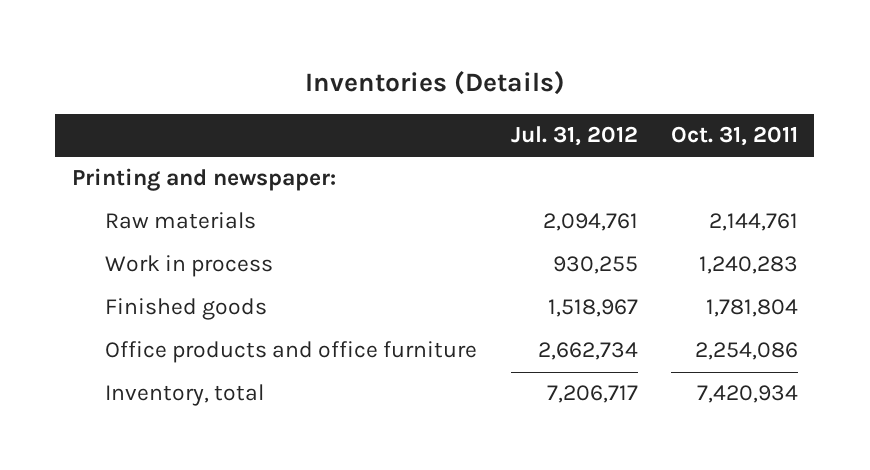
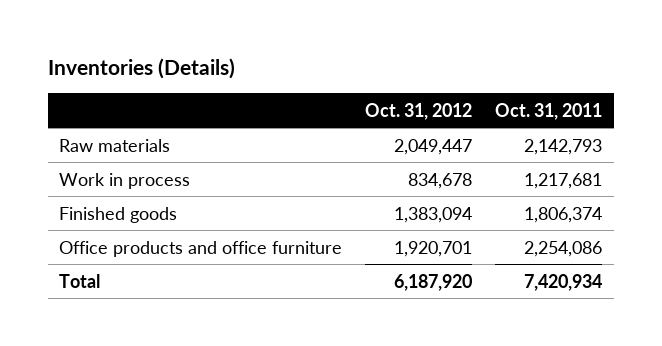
- | Jul. 31, 2012 | Oct. 31, 2011
+ | Oct. 31, 2012 | Oct. 31, 2011
- Printing and newspaper:
- Raw materials | 2,094,761 | 2,144,761
- Work in process | 930,255 | 1,240,283
- Finished goods | 1,518,967 | 1,781,804
+ Raw materials | 2,049,447 | 2,142,793
+ Work in process | 834,678 | 1,217,681
+ Finished goods | 1,383,094 | 1,806,374
- Inventory, total | 7,206,717 | 7,420,934
+ Total | 6,187,920 | 7,420,934

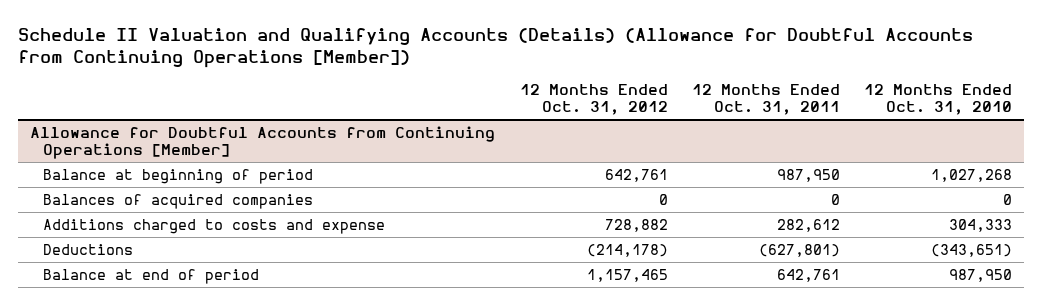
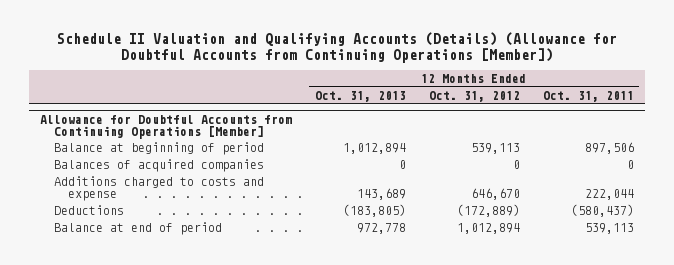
- | 12 Months Ended Oct. 31, 2012 | 12 Months Ended Oct. 31, 2011 | 12 Months Ended Oct. 31, 2010
+ | 12 Months Ended Oct. 31, 2013 | 12 Months Ended Oct. 31, 2012 | 12 Months Ended Oct. 31, 2011
@ Allowance for Doubtful Accounts from Continuing Operations [Member]
- Balance at beginning of period | 642,761 | 987,950 | 1,027,268
+ Balance at beginning of period | 1,012,894 | 539,113 | 897,506
- Additions charged to costs and expense | 728,882 | 282,612 | 304,333
- Deductions | (214,178) | (627,801) | (343,651)
- Balance at end of period | 1,157,465 | 642,761 | 987,950
+ Additions charged to costs and expense | 143,689 | 646,670 | 222,044
+ Deductions | (183,805) | (172,889) | (580,437)
+ Balance at end of period | 972,778 | 1,012,894 | 539,113

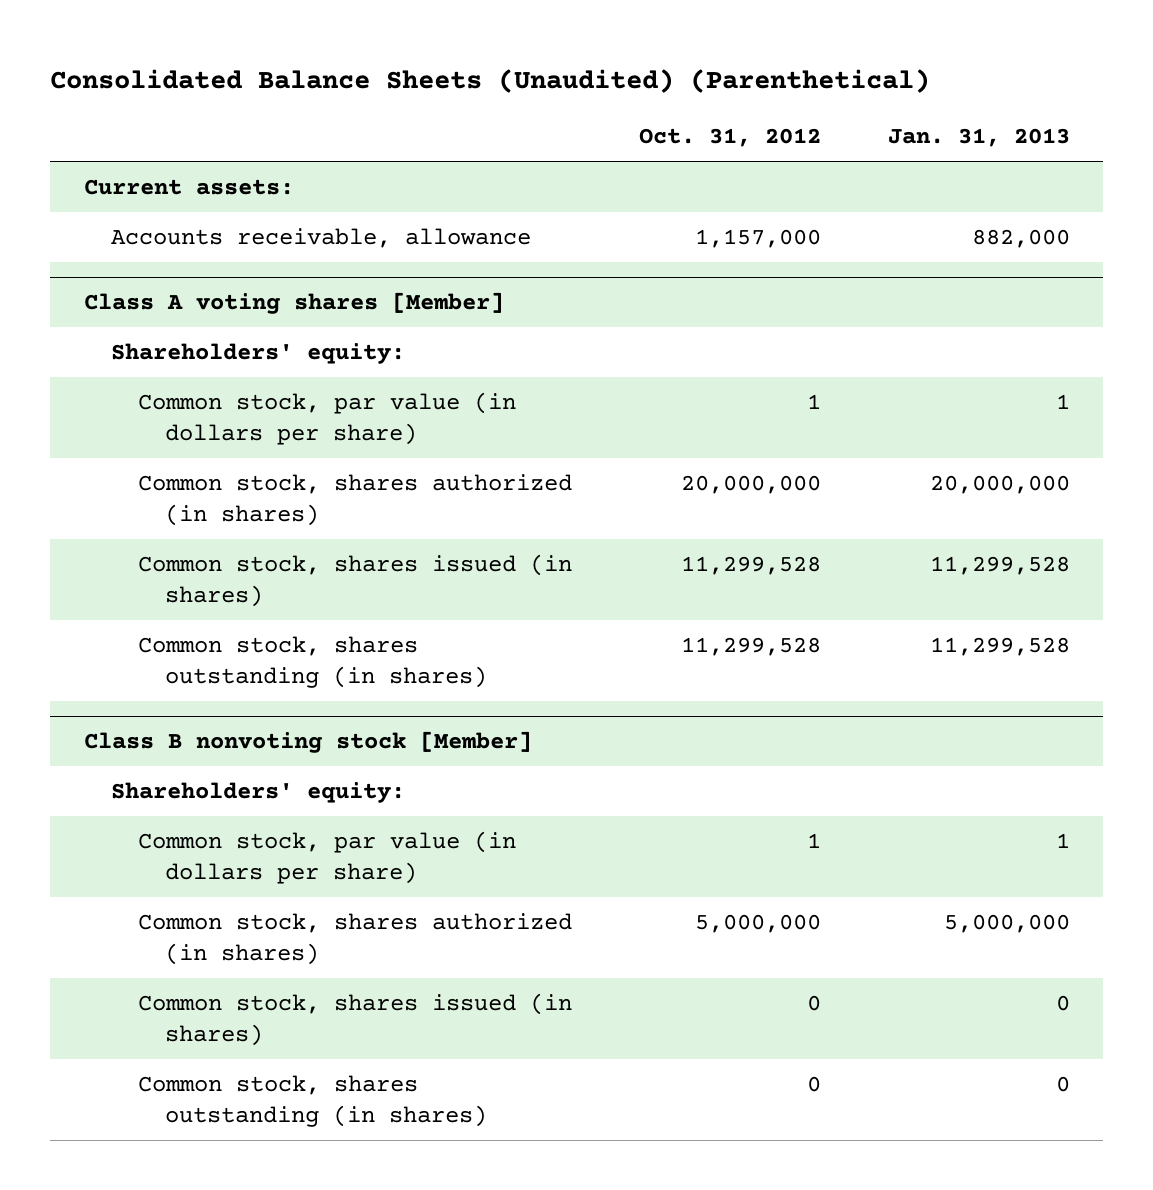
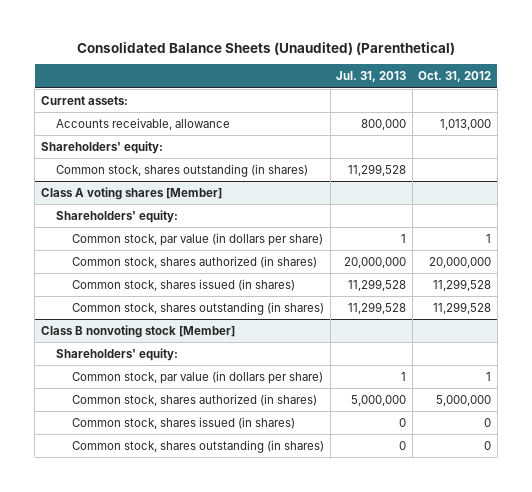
- | Oct. 31, 2012 | Jan. 31, 2013
+ | Jul. 31, 2013 | Oct. 31, 2012
- Accounts receivable, allowance | 1,157,000 | 882,000
+ Accounts receivable, allowance | 800,000 | 1,013,000
+ Shareholders' equity:
+ Common stock, shares outstanding (in shares) | 11,299,528 |

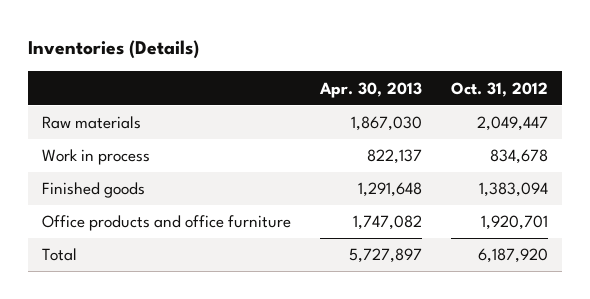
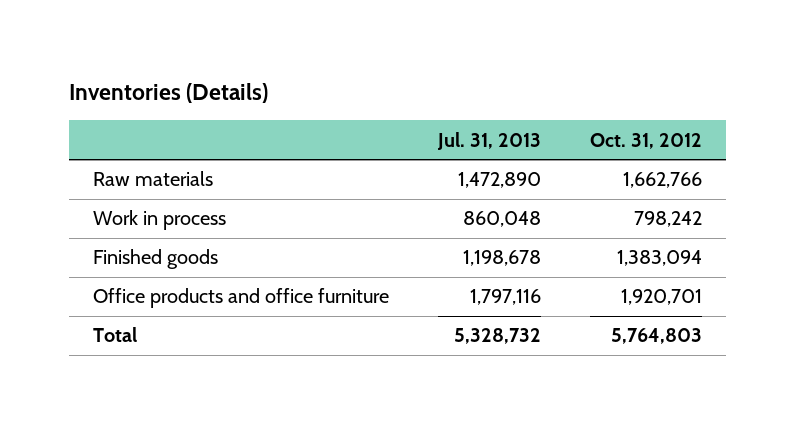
- | Apr. 30, 2013 | Oct. 31, 2012
+ | Jul. 31, 2013 | Oct. 31, 2012
- Raw materials | 1,867,030 | 2,049,447
- Work in process | 822,137 | 834,678
+ Raw materials | 1,472,890 | 1,662,766
+ Work in process | 860,048 | 798,242
- Total | 5,727,897 | 6,187,920
+ Total | 5,328,732 | 5,764,803

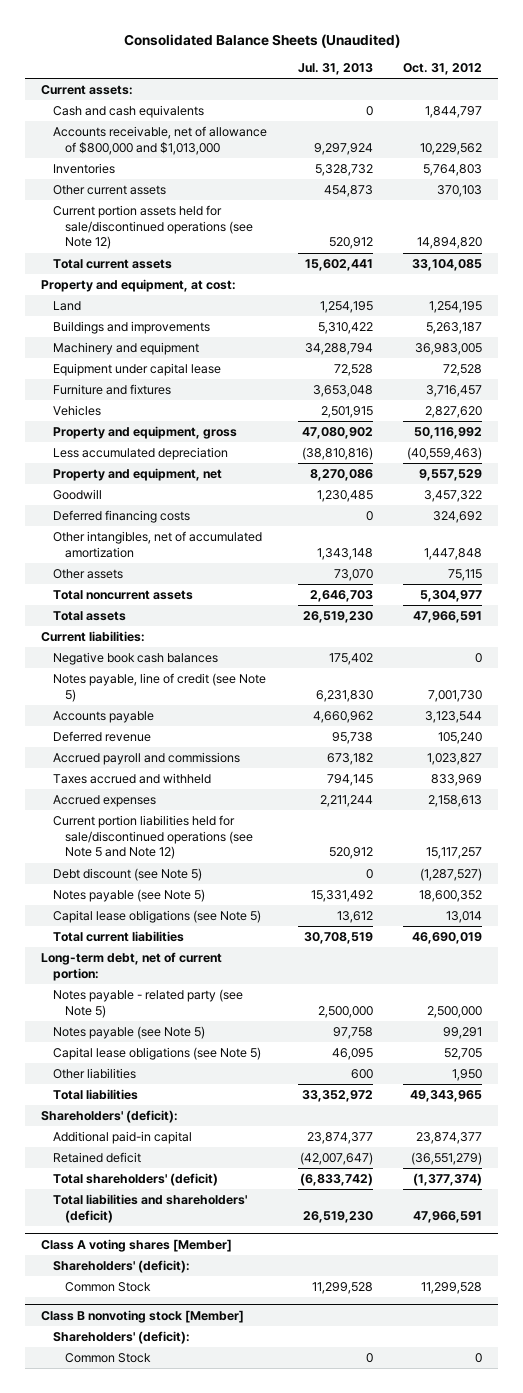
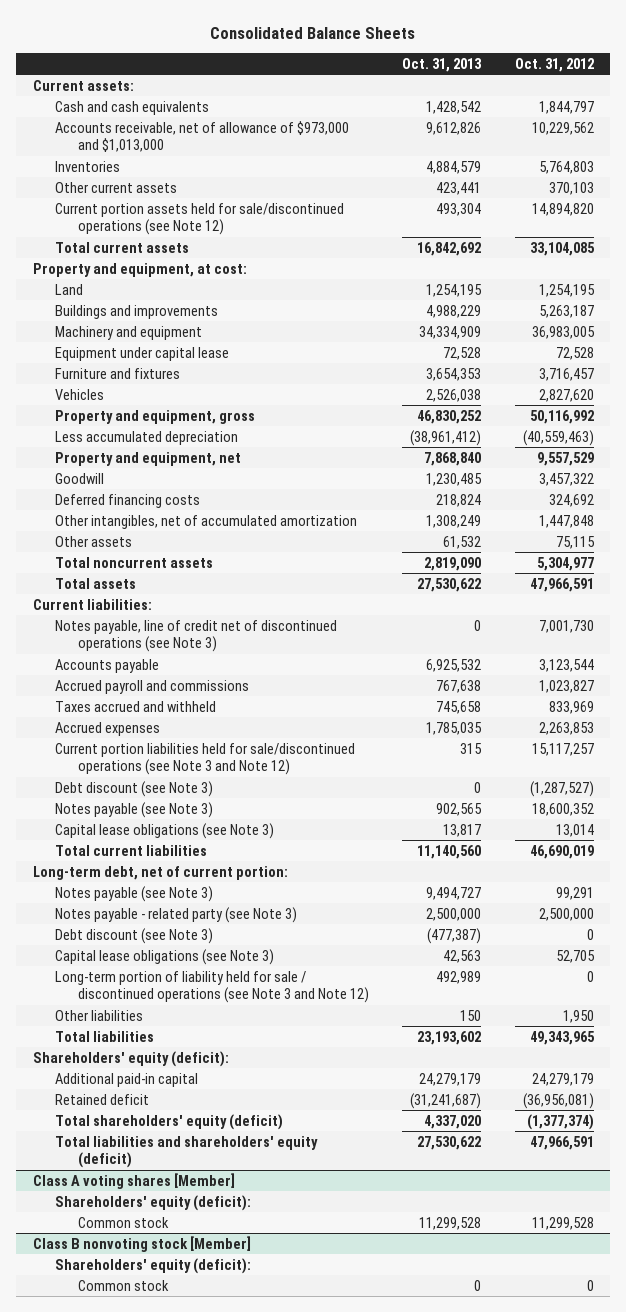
- Consolidated Balance Sheets (Unaudited)
+ Consolidated Balance Sheets
- | Jul. 31, 2013 | Oct. 31, 2012
+ | Oct. 31, 2013 | Oct. 31, 2012
- Accounts receivable, net of allowance of $800,000 and $1,013,000 | 9,297,924 | 10,229,562
+ Accounts receivable, net of allowance of $973,000 and $1,013,000 | 9,612,826 | 10,229,562
- Negative book cash balances | 175,402 | 0
- Notes payable, line of credit (see Note 5) | 6,231,830 | 7,001,730
+ Notes payable, line of credit net of discontinued operations (see Note 3) | 0 | 7,001,730
- Deferred revenue | 95,738 | 105,240
- Accrued expenses | 2,211,244 | 2,158,613
- Current portion liabilities held for sale/discontinued operations (see Note 5 and Note 12) | 520,912 | 15,117,257
- Debt discount (see Note 5) | 0 | (1,287,527)
- Notes payable (see Note 5) | 15,331,492 | 18,600,352
- Capital lease obligations (see Note 5) | 13,612 | 13,014
+ Accrued expenses | 1,785,035 | 2,263,853
+ Current portion liabilities held for sale/discontinued operations (see Note 3 and Note 12) | 315 | 15,117,257
+ Debt discount (see Note 3) | 0 | (1,287,527)
+ Notes payable (see Note 3) | 902,565 | 18,600,352
+ Capital lease obligations (see Note 3) | 13,817 | 13,014
- Notes payable - related party (see Note 5) | 2,500,000 | 2,500,000
- Notes payable (see Note 5) | 97,758 | 99,291
- Capital lease obligations (see Note 5) | 46,095 | 52,705
+ Notes payable (see Note 3) | 9,494,727 | 99,291
+ Notes payable - related party (see Note 3) | 2,500,000 | 2,500,000
+ Debt discount (see Note 3) | (477,387) | 0
+ Capital lease obligations (see Note 3) | 42,563 | 52,705
+ Long-term portion of liability held for sale / discontinued operations (see Note 3 and Note 12) | 492,989 | 0
- Shareholders' (deficit):
- Additional paid-in capital | 23,874,377 | 23,874,377
- Retained deficit | (42,007,647) | (36,551,279)
- Total shareholders' (deficit) | (6,833,742) | (1,377,374)
- Total liabilities and shareholders' (deficit) | 26,519,230 | 47,966,591
+ Shareholders' equity (deficit):
+ Additional paid-in capital | 24,279,179 | 24,279,179
+ Retained deficit | (31,241,687) | (36,956,081)
+ Total shareholders' equity (deficit) | 4,337,020 | (1,377,374)
+ Total liabilities and shareholders' equity (deficit) | 27,530,622 | 47,966,591
@ Class A voting shares [Member]
- Shareholders' (deficit):
- Common Stock | 11,299,528 | 11,299,528
+ Shareholders' equity (deficit):
+ Common stock | 11,299,528 | 11,299,528
@ Class B nonvoting stock [Member]
- Shareholders' (deficit):
- Common Stock | 0 | 0
+ Shareholders' equity (deficit):
+ Common stock | 0 | 0

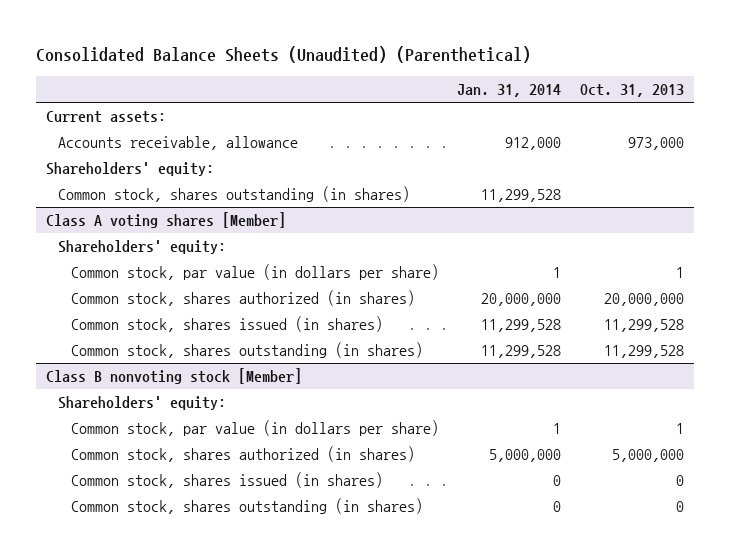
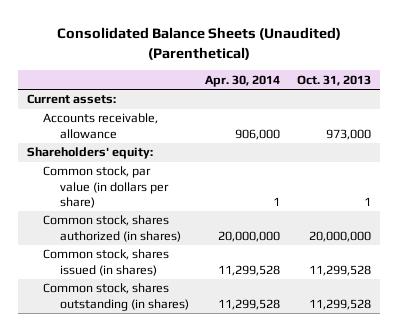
- | Jan. 31, 2014 | Oct. 31, 2013
+ | Apr. 30, 2014 | Oct. 31, 2013
- Common stock, shares outstanding (in shares) | 11,299,528 |
- Class A voting shares [Member]
- Shareholders' equity:
- Class B nonvoting stock [Member]
- Shareholders' equity:
- Common stock, par value (in dollars per share) | 1 | 1
- Common stock, shares authorized (in shares) | 5,000,000 | 5,000,000
- Common stock, shares issued (in shares) | 0 | 0
- Common stock, shares outstanding (in shares) | 0 | 0

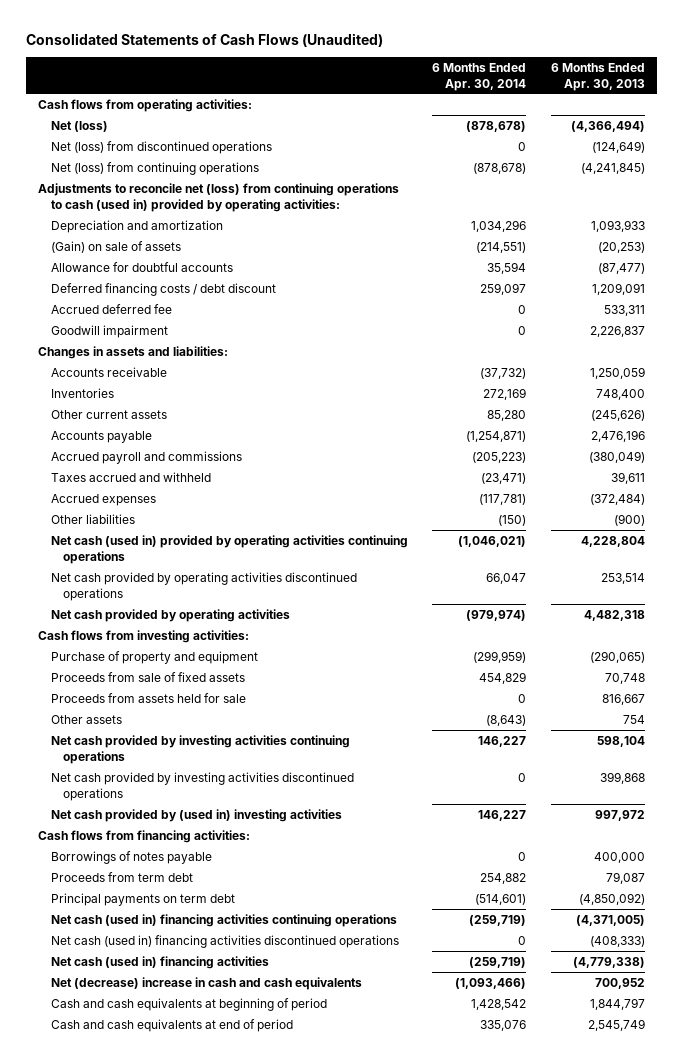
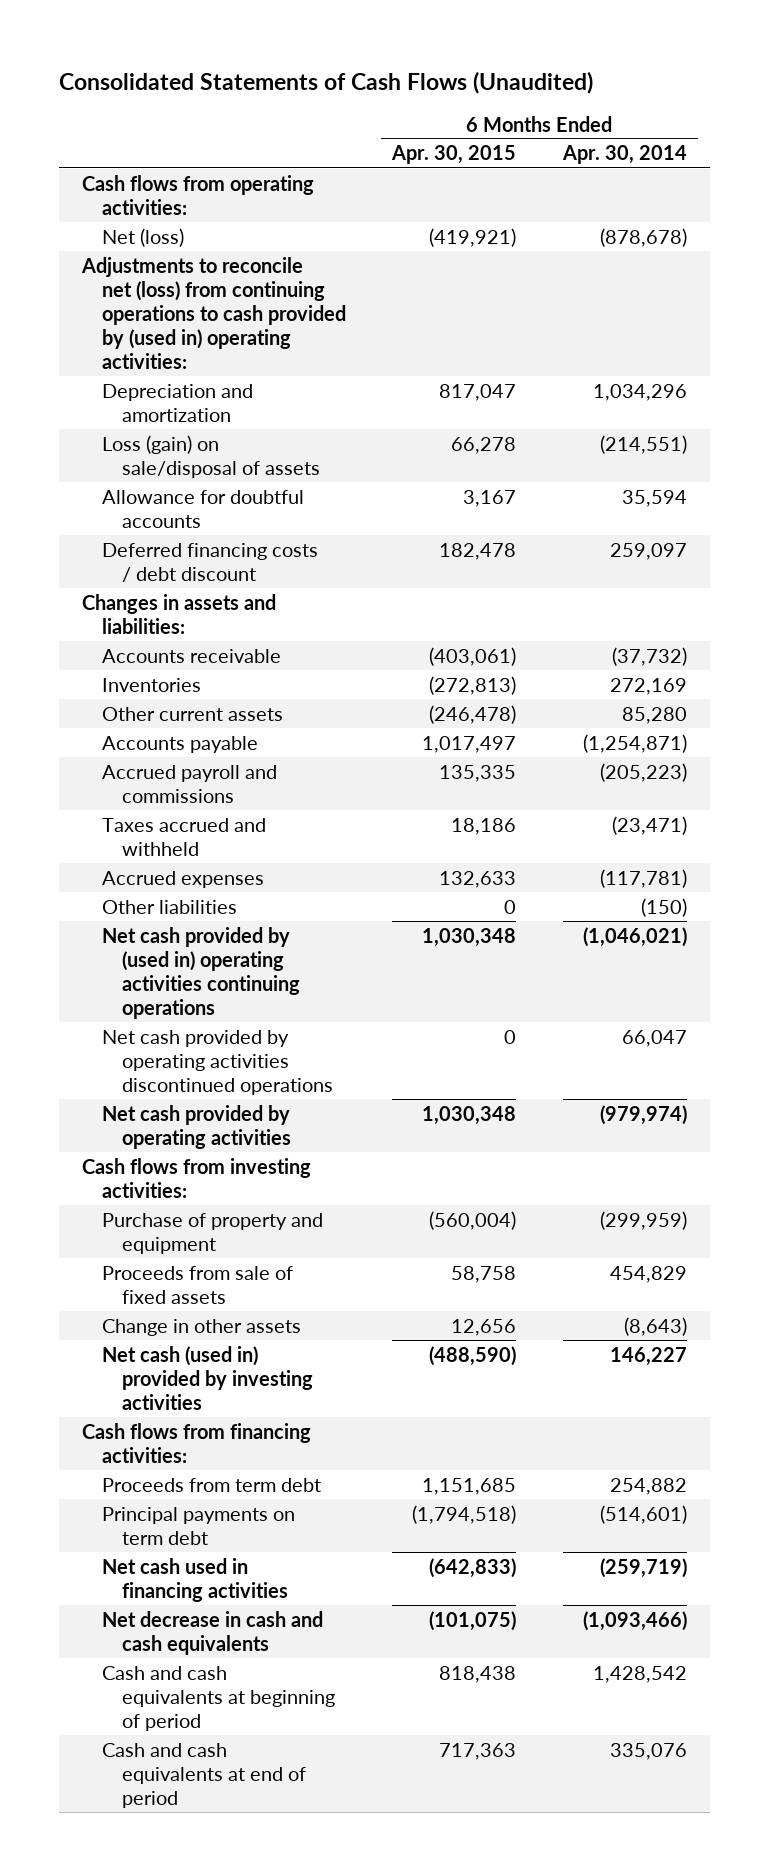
- | 6 Months Ended Apr. 30, 2014 | 6 Months Ended Apr. 30, 2013
+ | 6 Months Ended Apr. 30, 2015 | 6 Months Ended Apr. 30, 2014
- Net (loss) from discontinued operations | 0 | (124,649)
- Net (loss) from continuing operations | (878,678) | (4,241,845)
- Adjustments to reconcile net (loss) from continuing operations to cash (used in) provided by operating activities:
+ Adjustments to reconcile net (loss) from continuing operations to cash provided by (used in) operating activities:
- (Gain) on sale of assets | (214,551) | (20,253)
+ Loss (gain) on sale/disposal of assets | 66,278 | (214,551)
- Accrued deferred fee | 0 | 533,311
- Goodwill impairment | 0 | 2,226,837
- Net cash (used in) provided by operating activities continuing operations | (1,046,021) | 4,228,804
+ Net cash provided by (used in) operating activities continuing operations | 1,030,348 | (1,046,021)
- Proceeds from assets held for sale | 0 | 816,667
- Other assets | (8,643) | 754
- Net cash provided by investing activities continuing operations | 146,227 | 598,104
- Net cash provided by investing activities discontinued operations | 0 | 399,868
- Net cash provided by (used in) investing activities | 146,227 | 997,972
+ Change in other assets | 12,656 | (8,643)
+ Net cash (used in) provided by investing activities | (488,590) | 146,227
- Borrowings of notes payable | 0 | 400,000
- Net cash (used in) financing activities continuing operations | (259,719) | (4,371,005)
- Net cash (used in) financing activities discontinued operations | 0 | (408,333)
- Net cash (used in) financing activities | (259,719) | (4,779,338)
- Net (decrease) increase in cash and cash equivalents | (1,093,466) | 700,952
+ Net cash used in financing activities | (642,833) | (259,719)
+ Net decrease in cash and cash equivalents | (101,075) | (1,093,466)

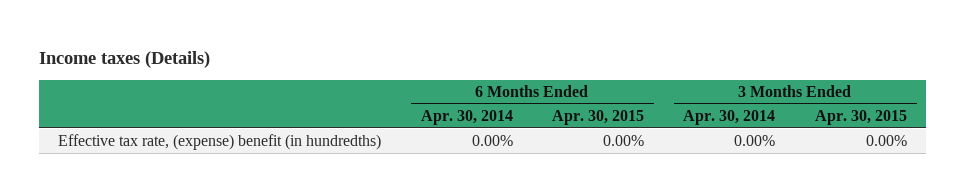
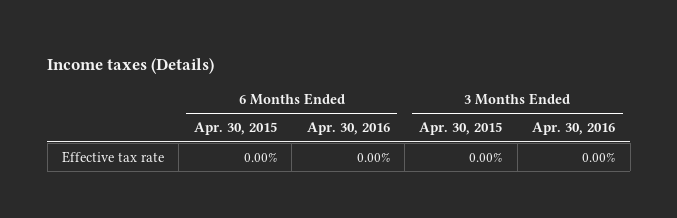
- | 6 Months Ended Apr. 30, 2014 | 6 Months Ended Apr. 30, 2015 | 3 Months Ended Apr. 30, 2014 | 3 Months Ended Apr. 30, 2015
+ | 6 Months Ended Apr. 30, 2015 | 6 Months Ended Apr. 30, 2016 | 3 Months Ended Apr. 30, 2015 | 3 Months Ended Apr. 30, 2016
- Effective tax rate, (expense) benefit (in hundredths) | 0.00% | 0.00% | 0.00% | 0.00%
+ Effective tax rate | 0.00% | 0.00% | 0.00% | 0.00%

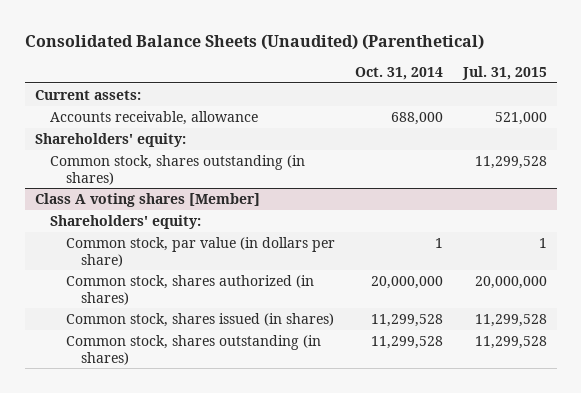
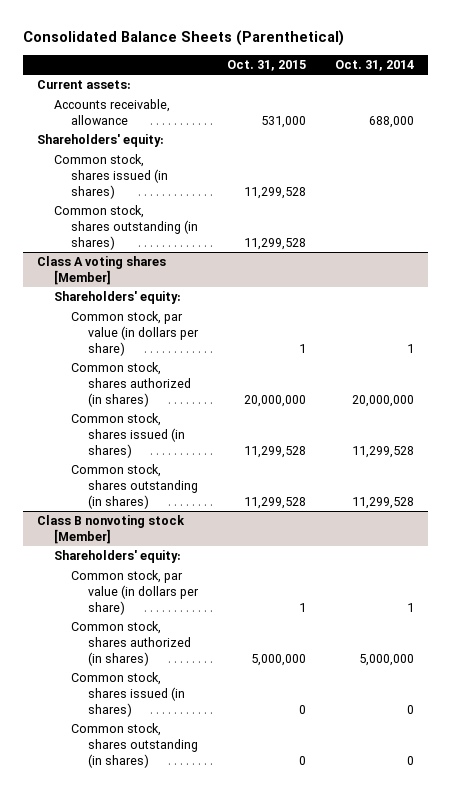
- Consolidated Balance Sheets (Unaudited) (Parenthetical)
+ Consolidated Balance Sheets (Parenthetical)
- | Oct. 31, 2014 | Jul. 31, 2015
+ | Oct. 31, 2015 | Oct. 31, 2014
+ Common stock, shares issued (in shares) | 11,299,528 |
+ Class B nonvoting stock [Member]
+ Shareholders' equity:
+ Common stock, par value (in dollars per share) | 1 | 1
+ Common stock, shares authorized (in shares) | 5,000,000 | 5,000,000
+ Common stock, shares issued (in shares) | 0 | 0
+ Common stock, shares outstanding (in shares) | 0 | 0

